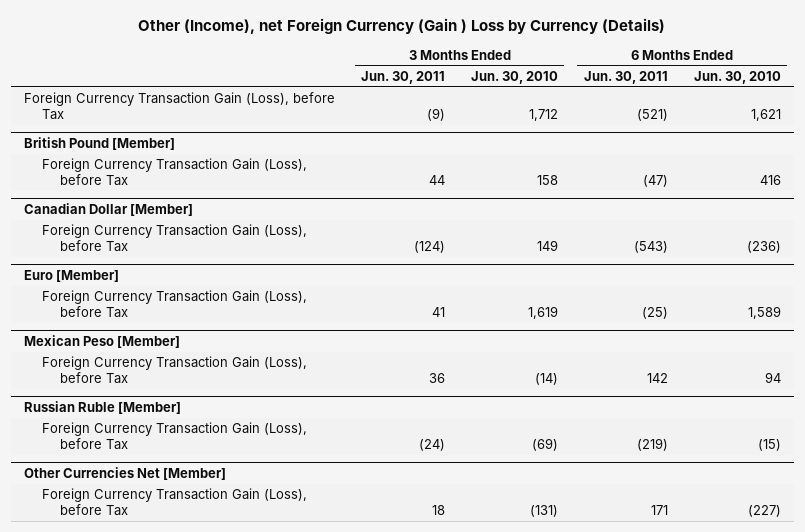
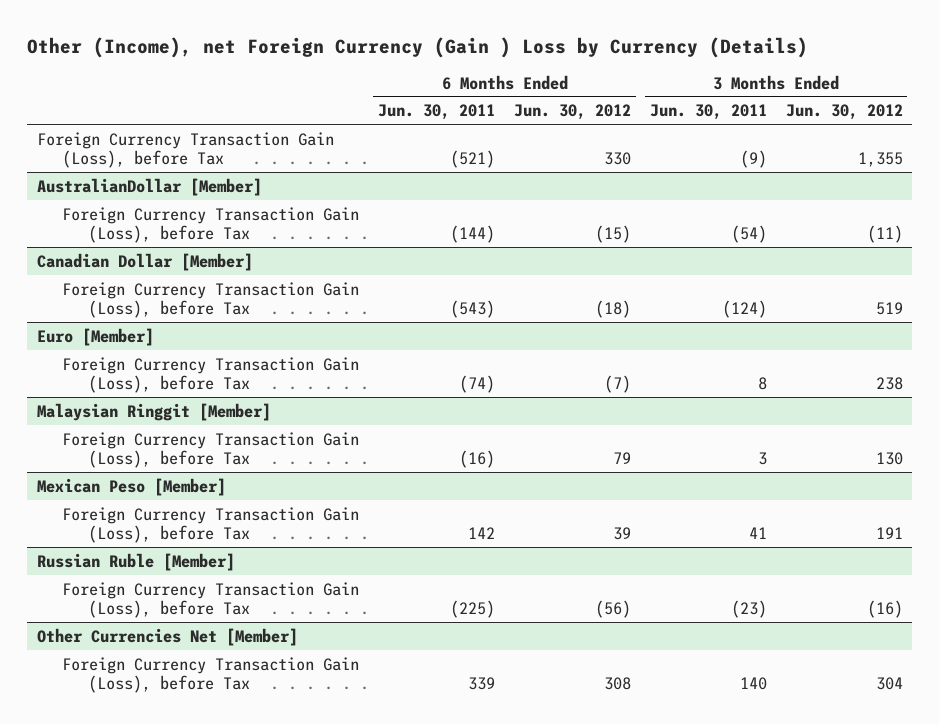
- | 3 Months Ended Jun. 30, 2011 | 3 Months Ended Jun. 30, 2010 | 6 Months Ended Jun. 30, 2011 | 6 Months Ended Jun. 30, 2010
+ | 6 Months Ended Jun. 30, 2011 | 6 Months Ended Jun. 30, 2012 | 3 Months Ended Jun. 30, 2011 | 3 Months Ended Jun. 30, 2012
- British Pound [Member]
- Foreign Currency Transaction Gain (Loss), before Tax | 44 | 158 | (47) | 416
+ AustralianDollar [Member]
+ Foreign Currency Transaction Gain (Loss), before Tax | (144) | (15) | (54) | (11)
@ Euro [Member]
- Foreign Currency Transaction Gain (Loss), before Tax | 41 | 1,619 | (25) | 1,589
+ Foreign Currency Transaction Gain (Loss), before Tax | (74) | (7) | 8 | 238
+ Malaysian Ringgit [Member]
+ Foreign Currency Transaction Gain (Loss), before Tax | (16) | 79 | 3 | 130
@ Mexican Peso [Member]
- Foreign Currency Transaction Gain (Loss), before Tax | 36 | (14) | 142 | 94
+ Foreign Currency Transaction Gain (Loss), before Tax | 142 | 39 | 41 | 191
@ Russian Ruble [Member]
- Foreign Currency Transaction Gain (Loss), before Tax | (24) | (69) | (219) | (15)
+ Foreign Currency Transaction Gain (Loss), before Tax | (225) | (56) | (23) | (16)
@ Other Currencies Net [Member]
- Foreign Currency Transaction Gain (Loss), before Tax | 18 | (131) | 171 | (227)
+ Foreign Currency Transaction Gain (Loss), before Tax | 339 | 308 | 140 | 304

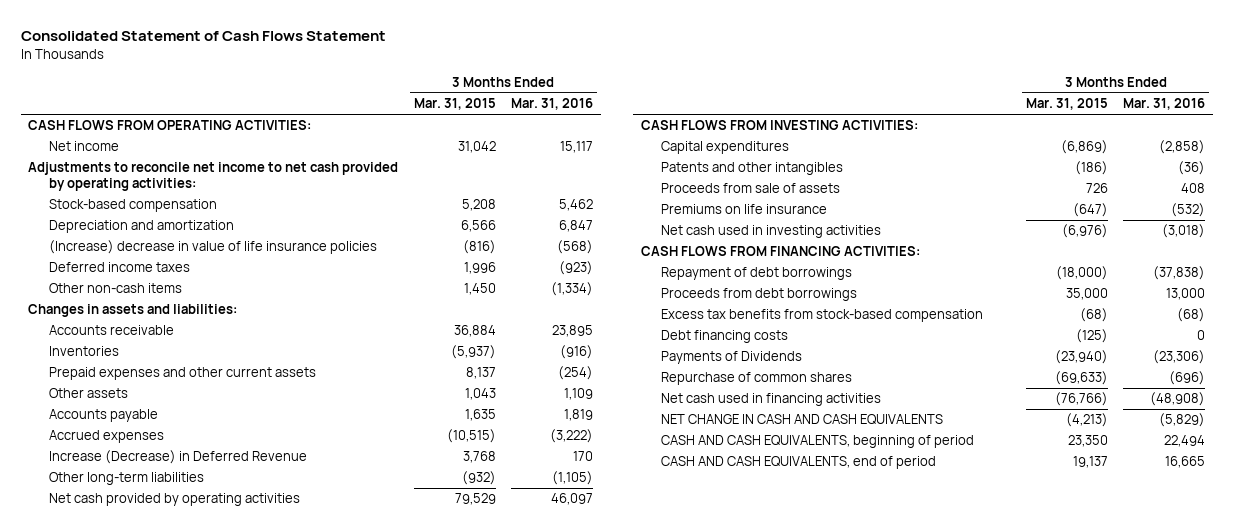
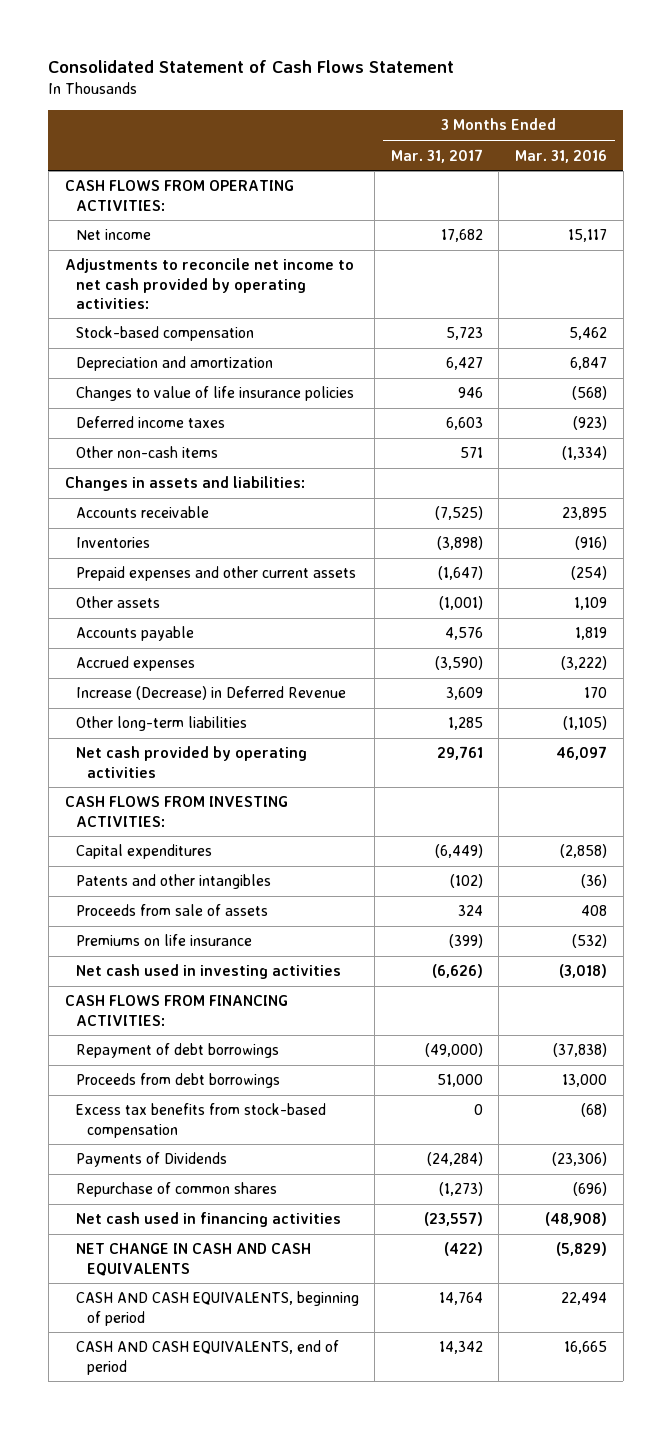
- | 3 Months Ended Mar. 31, 2015 | 3 Months Ended Mar. 31, 2016
+ | 3 Months Ended Mar. 31, 2017 | 3 Months Ended Mar. 31, 2016
- (Increase) decrease in value of life insurance policies | (816) | (568)
+ Changes to value of life insurance policies | 946 | (568)
- Debt financing costs | (125) | 0

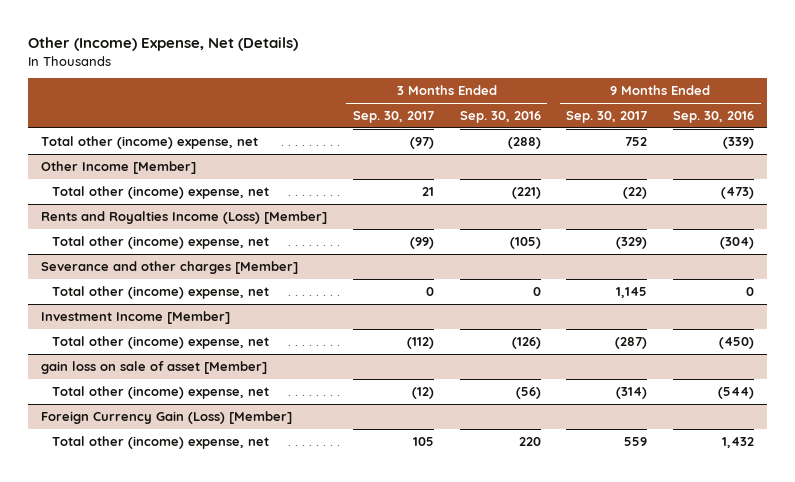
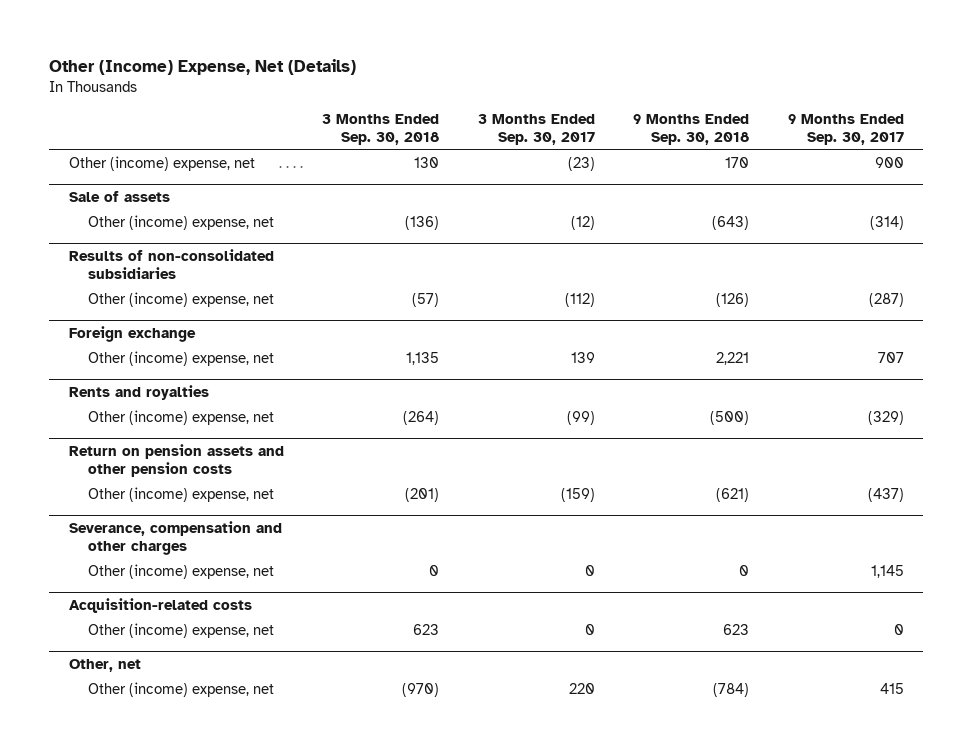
- | 3 Months Ended Sep. 30, 2017 | 3 Months Ended Sep. 30, 2016 | 9 Months Ended Sep. 30, 2017 | 9 Months Ended Sep. 30, 2016
+ | 3 Months Ended Sep. 30, 2018 | 3 Months Ended Sep. 30, 2017 | 9 Months Ended Sep. 30, 2018 | 9 Months Ended Sep. 30, 2017
- Total other (income) expense, net | (97) | (288) | 752 | (339)
- Other Income [Member]
- Total other (income) expense, net | 21 | (221) | (22) | (473)
- Rents and Royalties Income (Loss) [Member]
- Total other (income) expense, net | (99) | (105) | (329) | (304)
- Severance and other charges [Member]
- Total other (income) expense, net | 0 | 0 | 1,145 | 0
- Investment Income [Member]
- Total other (income) expense, net | (112) | (126) | (287) | (450)
- gain loss on sale of asset [Member]
- Total other (income) expense, net | (12) | (56) | (314) | (544)
- Foreign Currency Gain (Loss) [Member]
- Total other (income) expense, net | 105 | 220 | 559 | 1,432
+ Other (income) expense, net | 130 | (23) | 170 | 900
+ Sale of assets
+ Other (income) expense, net | (136) | (12) | (643) | (314)
+ Results of non-consolidated subsidiaries
+ Other (income) expense, net | (57) | (112) | (126) | (287)
+ Foreign exchange
+ Other (income) expense, net | 1,135 | 139 | 2,221 | 707
+ Rents and royalties
+ Other (income) expense, net | (264) | (99) | (500) | (329)
+ Return on pension assets and other pension costs
+ Other (income) expense, net | (201) | (159) | (621) | (437)
+ Severance, compensation and other charges
+ Other (income) expense, net | 0 | 0 | 0 | 1,145
+ Acquisition-related costs
+ Other (income) expense, net | 623 | 0 | 623 | 0
+ Other, net
+ Other (income) expense, net | (970) | 220 | (784) | 415

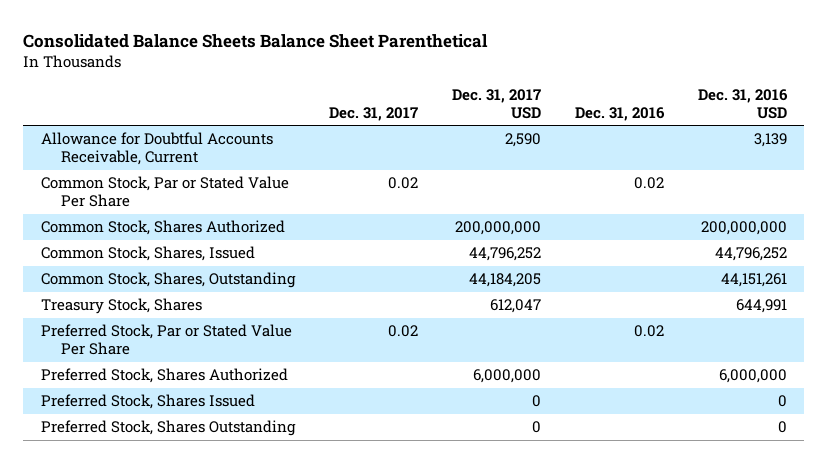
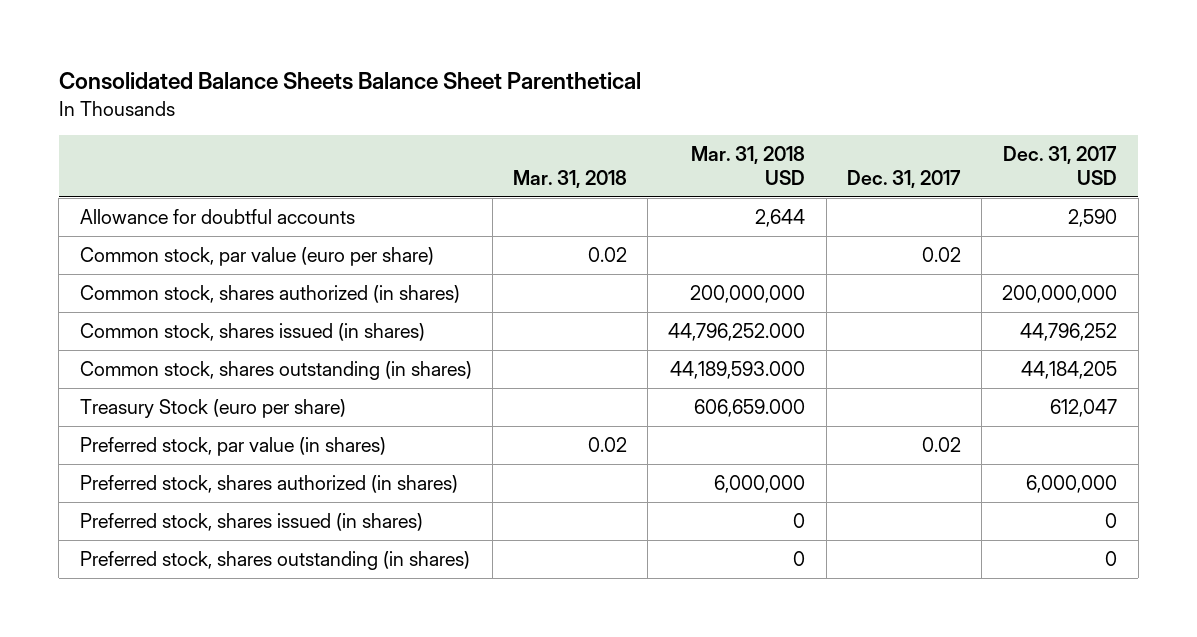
- | Dec. 31, 2017 | Dec. 31, 2017 USD | Dec. 31, 2016 | Dec. 31, 2016 USD
+ | Mar. 31, 2018 | Mar. 31, 2018 USD | Dec. 31, 2017 | Dec. 31, 2017 USD
- Allowance for Doubtful Accounts Receivable, Current | | 2,590 | | 3,139
- Common Stock, Par or Stated Value Per Share | 0.02 | | 0.02 |
- Common Stock, Shares Authorized | | 200,000,000 | | 200,000,000
- Common Stock, Shares, Issued | | 44,796,252 | | 44,796,252
- Common Stock, Shares, Outstanding | | 44,184,205 | | 44,151,261
- Treasury Stock, Shares | | 612,047 | | 644,991
- Preferred Stock, Par or Stated Value Per Share | 0.02 | | 0.02 |
- Preferred Stock, Shares Authorized | | 6,000,000 | | 6,000,000
- Preferred Stock, Shares Issued | | 0 | | 0
- Preferred Stock, Shares Outstanding | | 0 | | 0
+ Allowance for doubtful accounts | | 2,644 | | 2,590
+ Common stock, par value (euro per share) | 0.02 | | 0.02 |
+ Common stock, shares authorized (in shares) | | 200,000,000 | | 200,000,000
+ Common stock, shares issued (in shares) | | 44,796,252.000 | | 44,796,252
+ Common stock, shares outstanding (in shares) | | 44,189,593.000 | | 44,184,205
+ Treasury Stock (euro per share) | | 606,659.000 | | 612,047
+ Preferred stock, par value (in shares) | 0.02 | | 0.02 |
+ Preferred stock, shares authorized (in shares) | | 6,000,000 | | 6,000,000
+ Preferred stock, shares issued (in shares) | | 0 | | 0
+ Preferred stock, shares outstanding (in shares) | | 0 | | 0

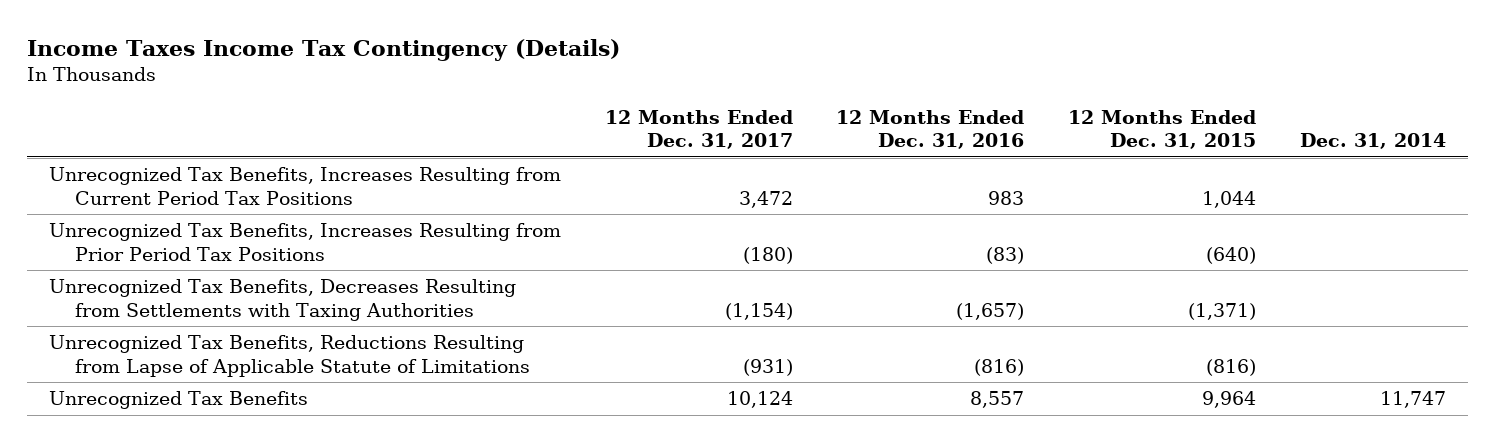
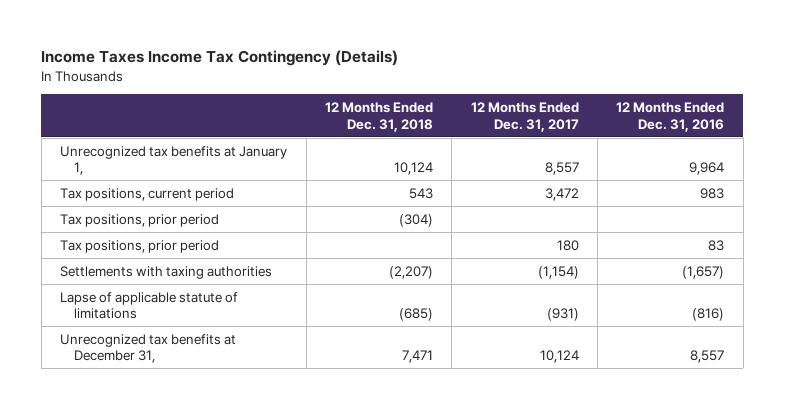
- | 12 Months Ended Dec. 31, 2017 | 12 Months Ended Dec. 31, 2016 | 12 Months Ended Dec. 31, 2015 | Dec. 31, 2014
+ | 12 Months Ended Dec. 31, 2018 | 12 Months Ended Dec. 31, 2017 | 12 Months Ended Dec. 31, 2016
- Unrecognized Tax Benefits, Increases Resulting from Current Period Tax Positions | 3,472 | 983 | 1,044 |
- Unrecognized Tax Benefits, Increases Resulting from Prior Period Tax Positions | (180) | (83) | (640) |
- Unrecognized Tax Benefits, Decreases Resulting from Settlements with Taxing Authorities | (1,154) | (1,657) | (1,371) |
- Unrecognized Tax Benefits, Reductions Resulting from Lapse of Applicable Statute of Limitations | (931) | (816) | (816) |
- Unrecognized Tax Benefits | 10,124 | 8,557 | 9,964 | 11,747
+ Unrecognized tax benefits at January 1, | 10,124 | 8,557 | 9,964
+ Tax positions, current period | 543 | 3,472 | 983
+ Tax positions, prior period | (304) | |
+ Tax positions, prior period | | 180 | 83
+ Settlements with taxing authorities | (2,207) | (1,154) | (1,657)
+ Lapse of applicable statute of limitations | (685) | (931) | (816)
+ Unrecognized tax benefits at December 31, | 7,471 | 10,124 | 8,557

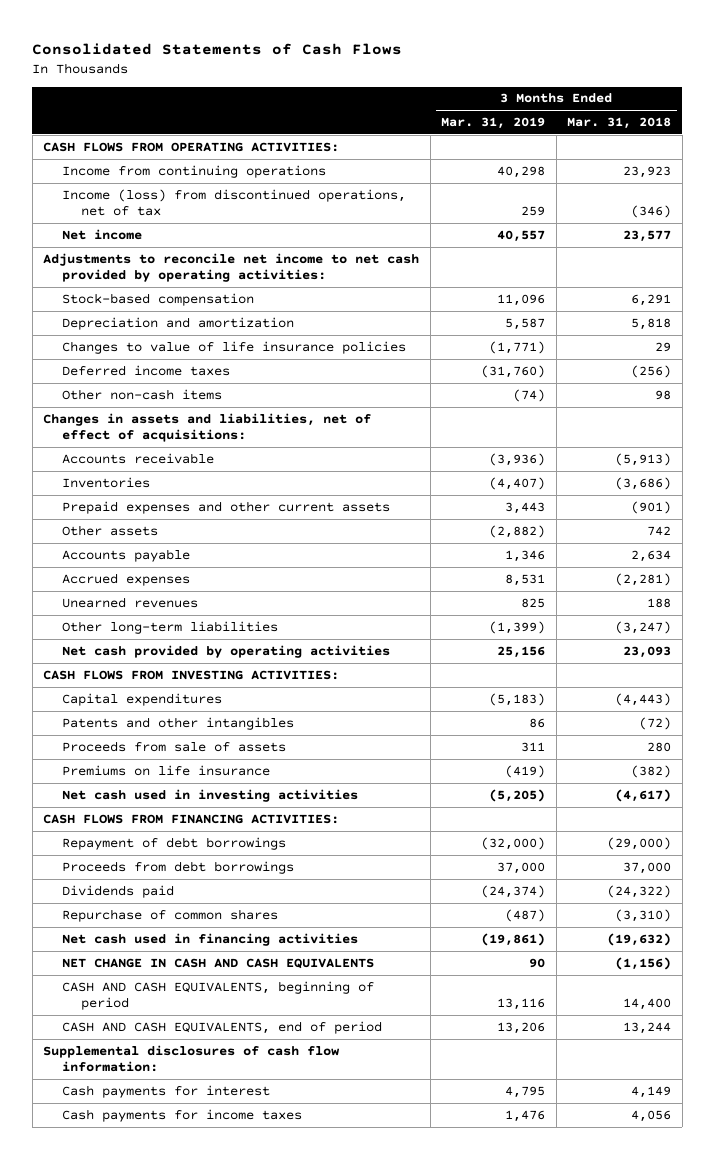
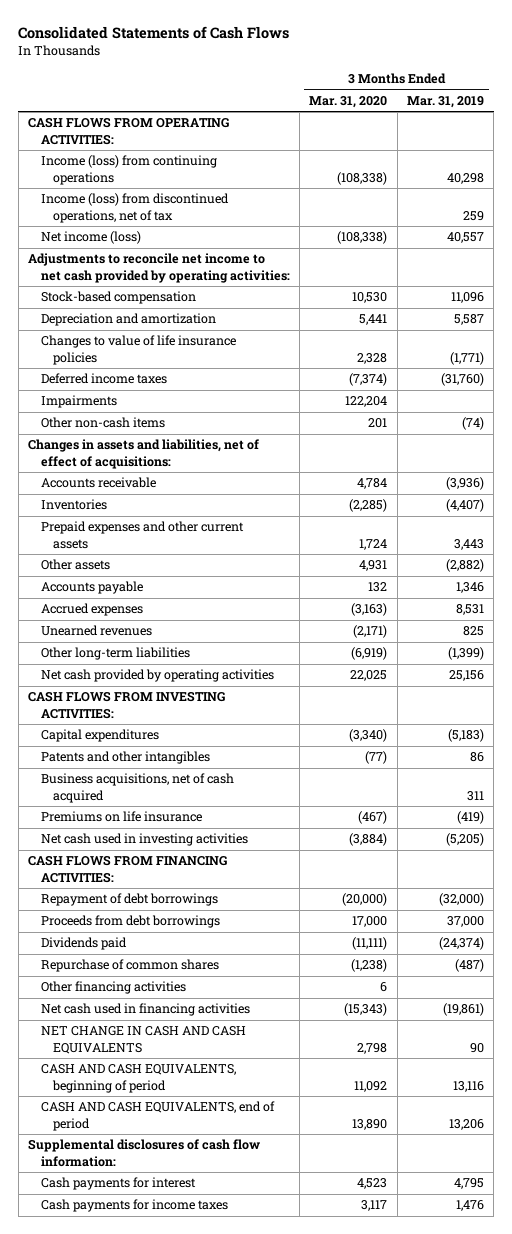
- | 3 Months Ended Mar. 31, 2019 | 3 Months Ended Mar. 31, 2018
+ | 3 Months Ended Mar. 31, 2020 | 3 Months Ended Mar. 31, 2019
- Income from continuing operations | 40,298 | 23,923
+ Income (loss) from continuing operations | (108,338) | 40,298
- Net income | 40,557 | 23,577
+ Net income (loss) | (108,338) | 40,557
+ Impairments | 122,204 |
- Proceeds from sale of assets | 311 | 280
+ Business acquisitions, net of cash acquired | | 311
+ Other financing activities | 6 |

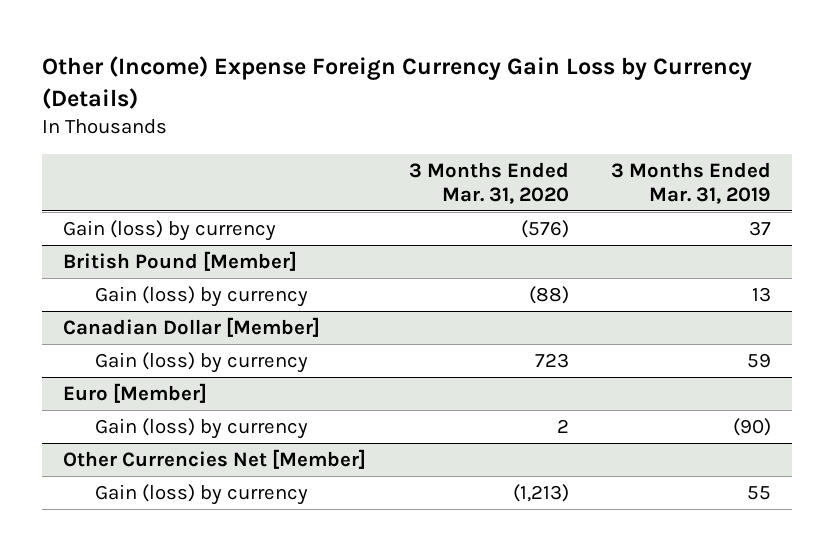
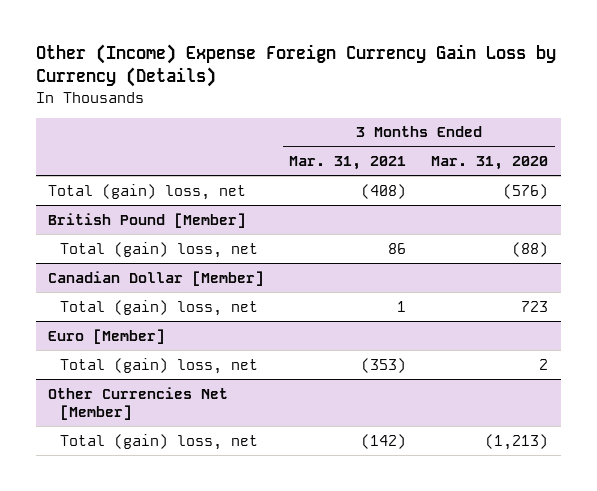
- | 3 Months Ended Mar. 31, 2020 | 3 Months Ended Mar. 31, 2019
+ | 3 Months Ended Mar. 31, 2021 | 3 Months Ended Mar. 31, 2020
- Gain (loss) by currency | (576) | 37
+ Total (gain) loss, net | (408) | (576)
@ British Pound [Member]
- Gain (loss) by currency | (88) | 13
+ Total (gain) loss, net | 86 | (88)
@ Canadian Dollar [Member]
- Gain (loss) by currency | 723 | 59
+ Total (gain) loss, net | 1 | 723
@ Euro [Member]
- Gain (loss) by currency | 2 | (90)
+ Total (gain) loss, net | (353) | 2
@ Other Currencies Net [Member]
- Gain (loss) by currency | (1,213) | 55
+ Total (gain) loss, net | (142) | (1,213)

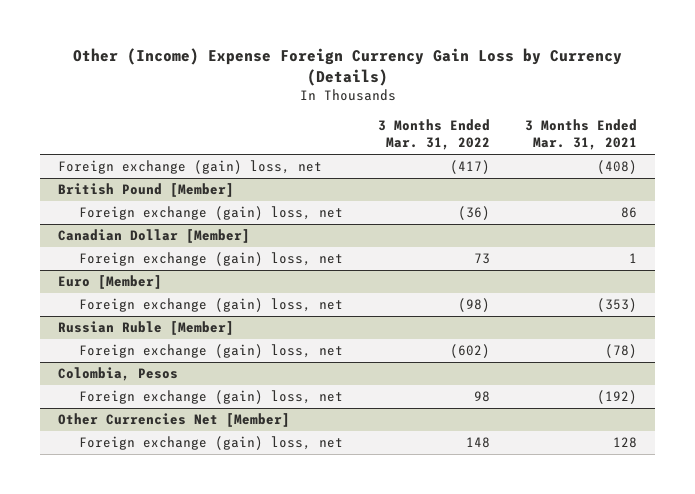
- | 3 Months Ended Mar. 31, 2021 | 3 Months Ended Mar. 31, 2020
+ | 3 Months Ended Mar. 31, 2022 | 3 Months Ended Mar. 31, 2021
- Total (gain) loss, net | (408) | (576)
+ Foreign exchange (gain) loss, net | (417) | (408)
@ British Pound [Member]
- Total (gain) loss, net | 86 | (88)
+ Foreign exchange (gain) loss, net | (36) | 86
@ Canadian Dollar [Member]
- Total (gain) loss, net | 1 | 723
+ Foreign exchange (gain) loss, net | 73 | 1
@ Euro [Member]
- Total (gain) loss, net | (353) | 2
+ Foreign exchange (gain) loss, net | (98) | (353)
+ Russian Ruble [Member]
+ Foreign exchange (gain) loss, net | (602) | (78)
+ Colombia, Pesos
+ Foreign exchange (gain) loss, net | 98 | (192)
@ Other Currencies Net [Member]
- Total (gain) loss, net | (142) | (1,213)
+ Foreign exchange (gain) loss, net | 148 | 128

